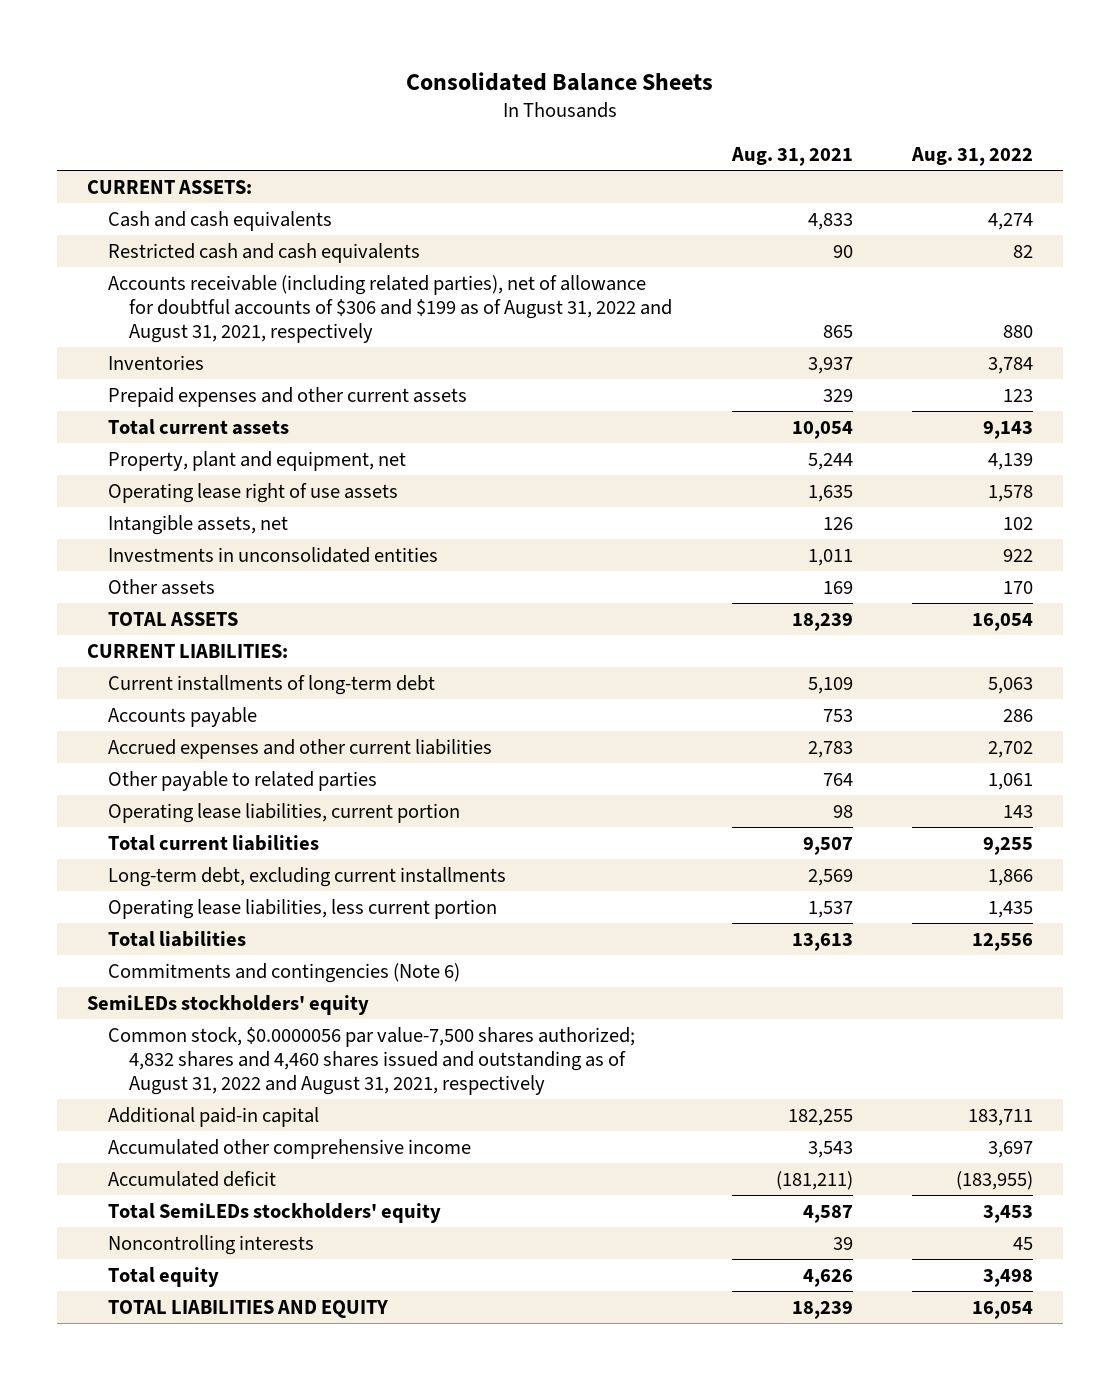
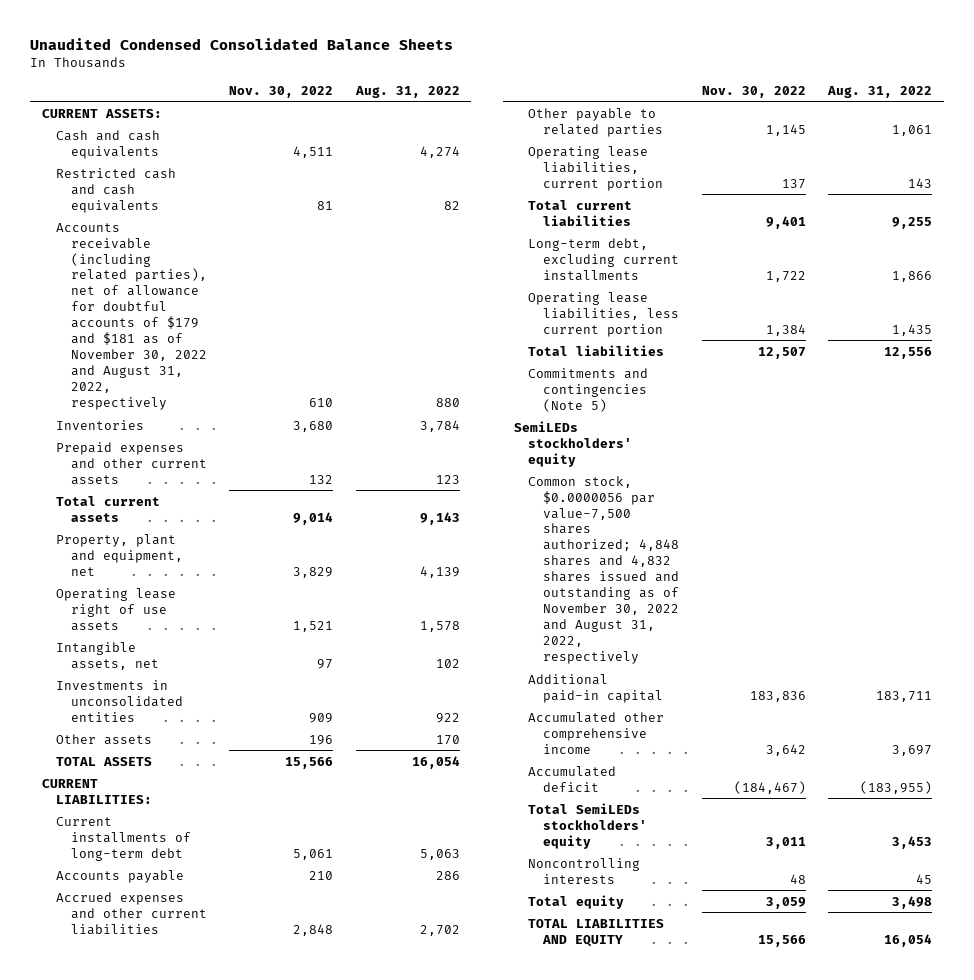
- Consolidated Balance Sheets
+ Unaudited Condensed Consolidated Balance Sheets
- | Aug. 31, 2021 | Aug. 31, 2022
+ | Nov. 30, 2022 | Aug. 31, 2022
- Accounts receivable (including related parties), net of allowance for doubtful accounts of $306 and $199 as of August 31, 2022 and August 31, 2021, respectively | 865 | 880
+ Accounts receivable (including related parties), net of allowance for doubtful accounts of $179 and $181 as of November 30, 2022 and August 31, 2022, respectively | 610 | 880
- Commitments and contingencies (Note 6)
+ Commitments and contingencies (Note 5)
- Common stock, $0.0000056 par value-7,500 shares authorized; 4,832 shares and 4,460 shares issued and outstanding as of August 31, 2022 and August 31, 2021, respectively
+ Common stock, $0.0000056 par value-7,500 shares authorized; 4,848 shares and 4,832 shares issued and outstanding as of November 30, 2022 and August 31, 2022, respectively

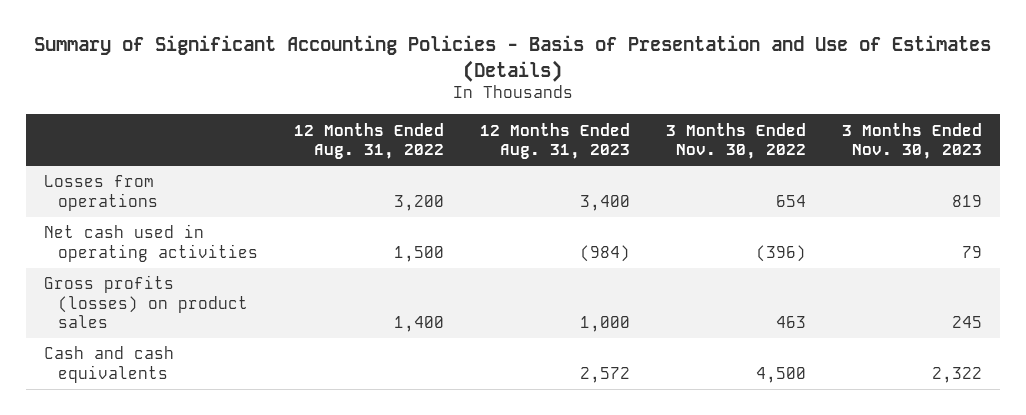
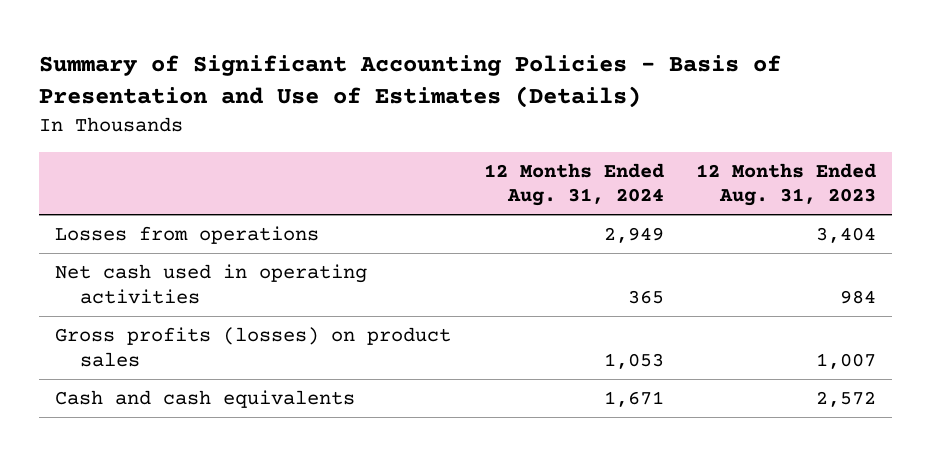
- | 12 Months Ended Aug. 31, 2022 | 12 Months Ended Aug. 31, 2023 | 3 Months Ended Nov. 30, 2022 | 3 Months Ended Nov. 30, 2023
+ | 12 Months Ended Aug. 31, 2024 | 12 Months Ended Aug. 31, 2023
- Losses from operations | 3,200 | 3,400 | 654 | 819
- Net cash used in operating activities | 1,500 | (984) | (396) | 79
- Gross profits (losses) on product sales | 1,400 | 1,000 | 463 | 245
+ Losses from operations | 2,949 | 3,404
+ Net cash used in operating activities | 365 | 984
+ Gross profits (losses) on product sales | 1,053 | 1,007

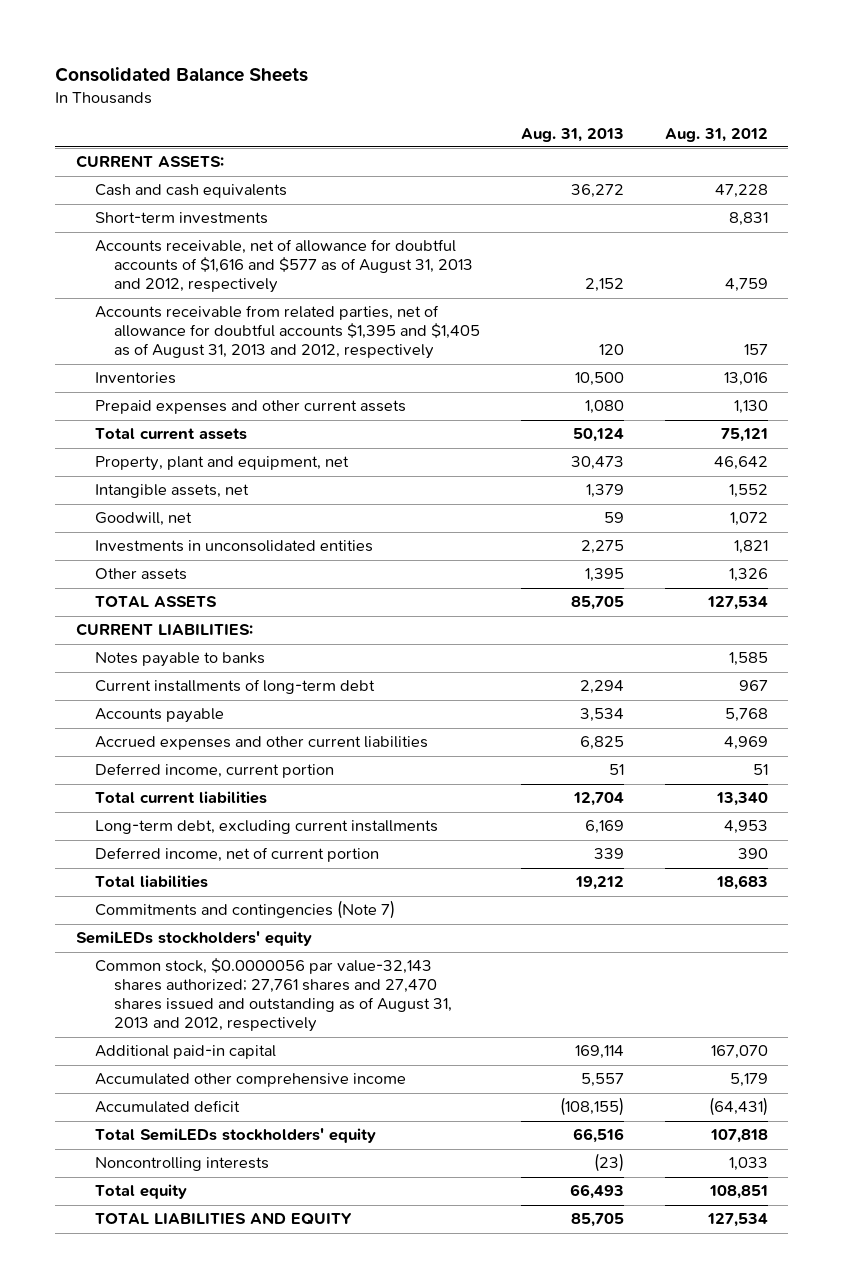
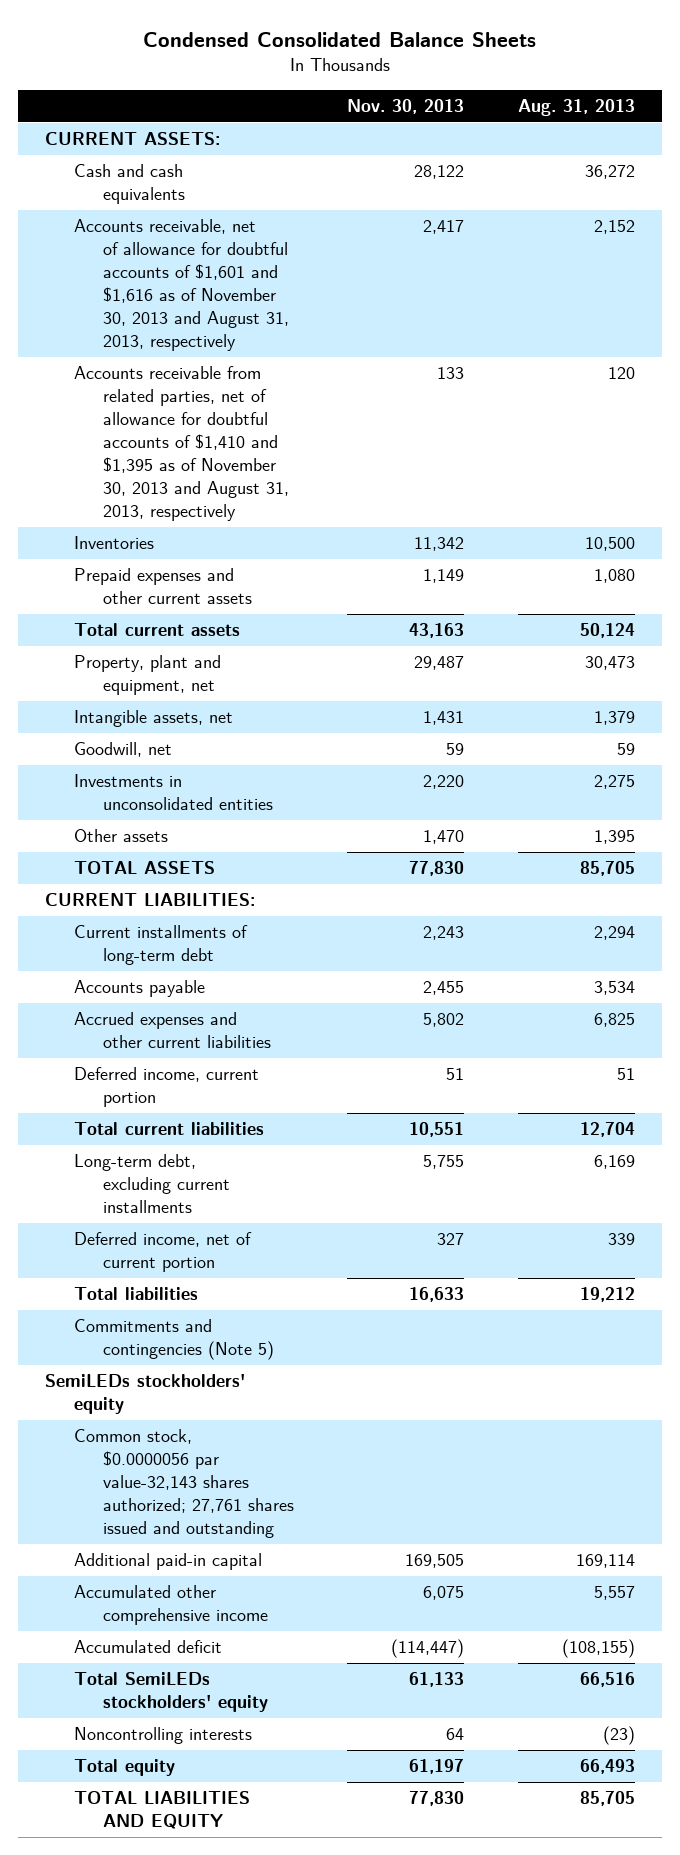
- Consolidated Balance Sheets
+ Condensed Consolidated Balance Sheets
- | Aug. 31, 2013 | Aug. 31, 2012
+ | Nov. 30, 2013 | Aug. 31, 2013
- Short-term investments | | 8,831
- Accounts receivable, net of allowance for doubtful accounts of $1,616 and $577 as of August 31, 2013 and 2012, respectively | 2,152 | 4,759
- Accounts receivable from related parties, net of allowance for doubtful accounts $1,395 and $1,405 as of August 31, 2013 and 2012, respectively | 120 | 157
+ Accounts receivable, net of allowance for doubtful accounts of $1,601 and $1,616 as of November 30, 2013 and August 31, 2013, respectively | 2,417 | 2,152
+ Accounts receivable from related parties, net of allowance for doubtful accounts of $1,410 and $1,395 as of November 30, 2013 and August 31, 2013, respectively | 133 | 120
- Notes payable to banks | | 1,585
- Commitments and contingencies (Note 7)
+ Commitments and contingencies (Note 5)
- Common stock, $0.0000056 par value-32,143 shares authorized; 27,761 shares and 27,470 shares issued and outstanding as of August 31, 2013 and 2012, respectively
+ Common stock, $0.0000056 par value-32,143 shares authorized; 27,761 shares issued and outstanding

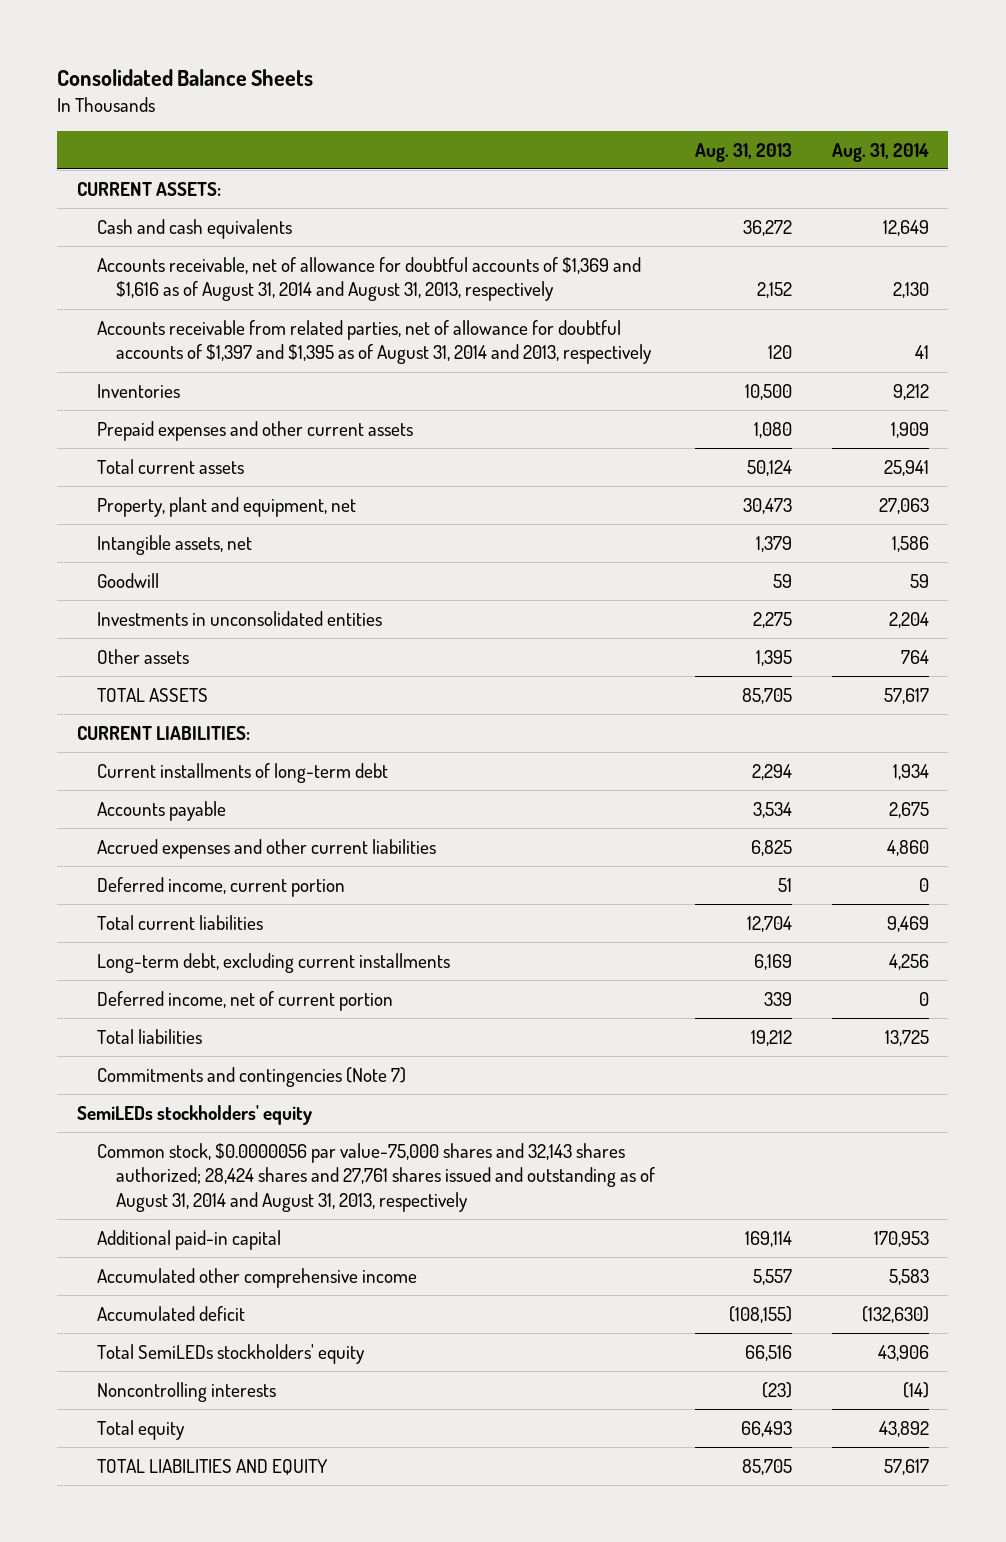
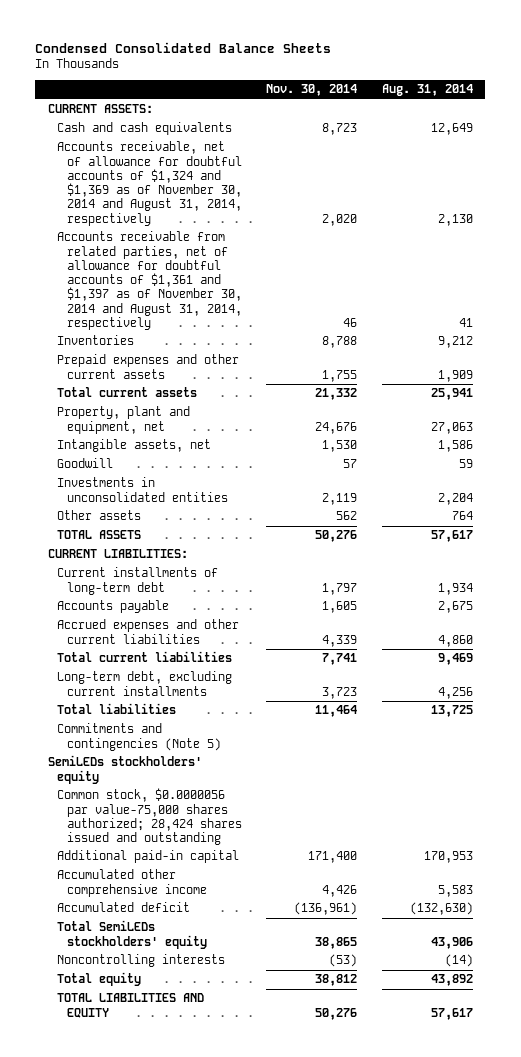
- Consolidated Balance Sheets
+ Condensed Consolidated Balance Sheets
- | Aug. 31, 2013 | Aug. 31, 2014
+ | Nov. 30, 2014 | Aug. 31, 2014
- Accounts receivable, net of allowance for doubtful accounts of $1,369 and $1,616 as of August 31, 2014 and August 31, 2013, respectively | 2,152 | 2,130
- Accounts receivable from related parties, net of allowance for doubtful accounts of $1,397 and $1,395 as of August 31, 2014 and 2013, respectively | 120 | 41
+ Accounts receivable, net of allowance for doubtful accounts of $1,324 and $1,369 as of November 30, 2014 and August 31, 2014, respectively | 2,020 | 2,130
+ Accounts receivable from related parties, net of allowance for doubtful accounts of $1,361 and $1,397 as of November 30, 2014 and August 31, 2014, respectively | 46 | 41
- Deferred income, current portion | 51 | 0
- Deferred income, net of current portion | 339 | 0
- Commitments and contingencies (Note 7)
+ Commitments and contingencies (Note 5)
- Common stock, $0.0000056 par value-75,000 shares and 32,143 shares authorized; 28,424 shares and 27,761 shares issued and outstanding as of August 31, 2014 and August 31, 2013, respectively
+ Common stock, $0.0000056 par value-75,000 shares authorized; 28,424 shares issued and outstanding

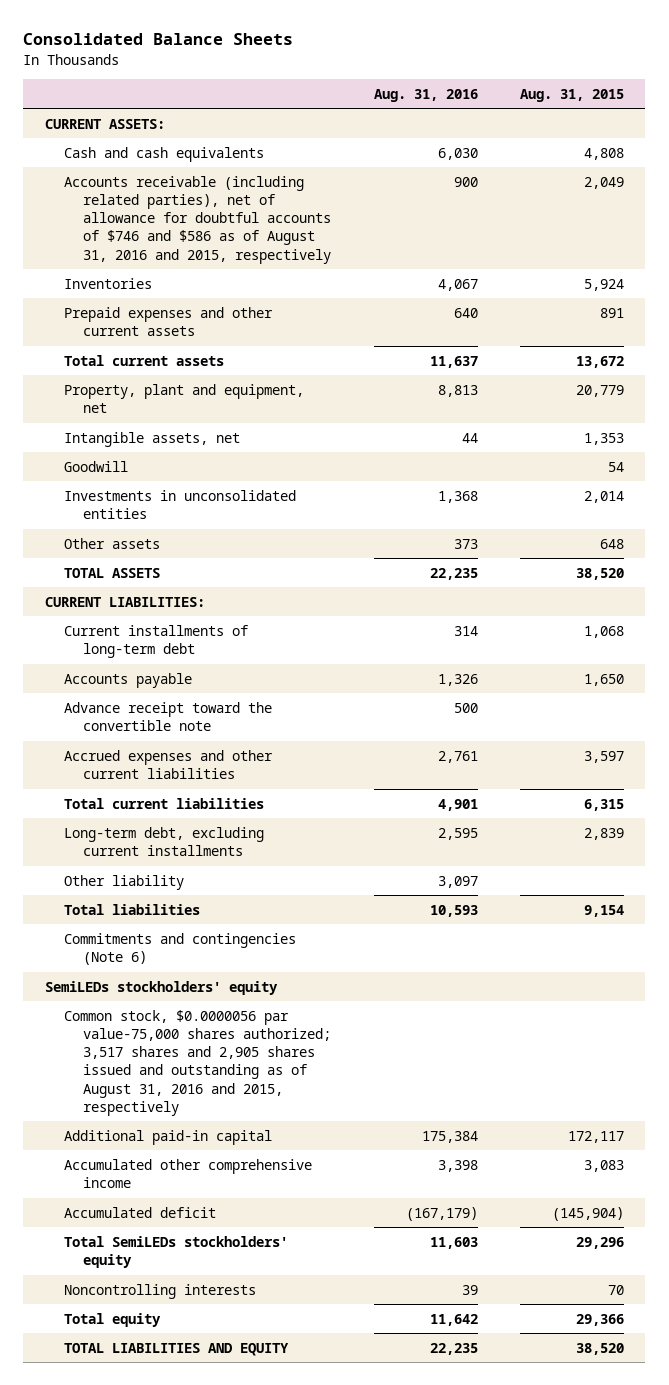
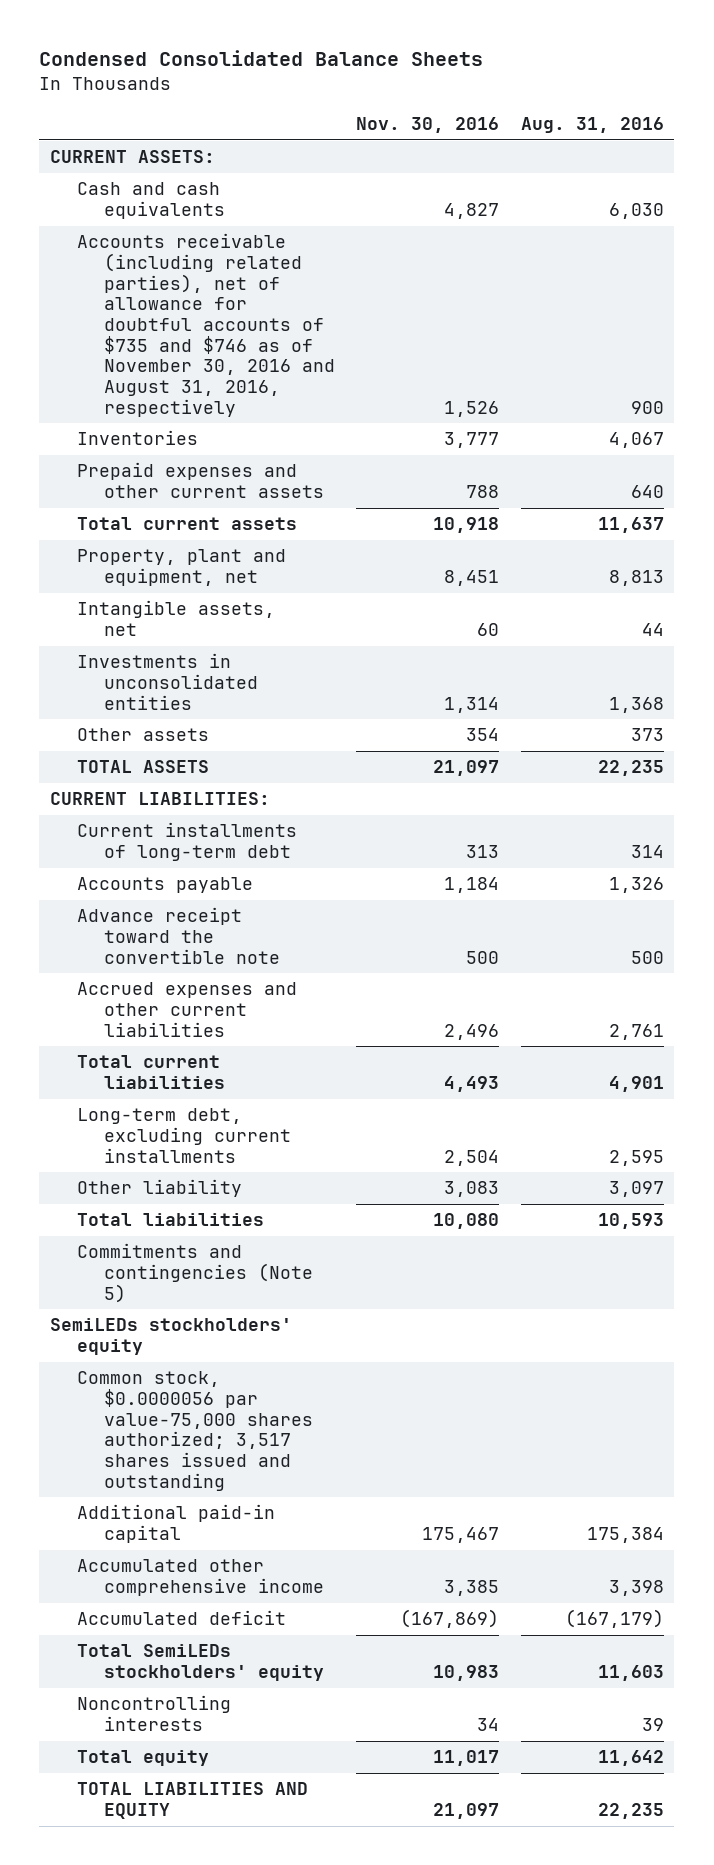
- Consolidated Balance Sheets
+ Condensed Consolidated Balance Sheets
- | Aug. 31, 2016 | Aug. 31, 2015
+ | Nov. 30, 2016 | Aug. 31, 2016
- Accounts receivable (including related parties), net of allowance for doubtful accounts of $746 and $586 as of August 31, 2016 and 2015, respectively | 900 | 2,049
+ Accounts receivable (including related parties), net of allowance for doubtful accounts of $735 and $746 as of November 30, 2016 and August 31, 2016, respectively | 1,526 | 900
- Goodwill | | 54
- Commitments and contingencies (Note 6)
+ Commitments and contingencies (Note 5)
- Common stock, $0.0000056 par value-75,000 shares authorized; 3,517 shares and 2,905 shares issued and outstanding as of August 31, 2016 and 2015, respectively
+ Common stock, $0.0000056 par value-75,000 shares authorized; 3,517 shares issued and outstanding

